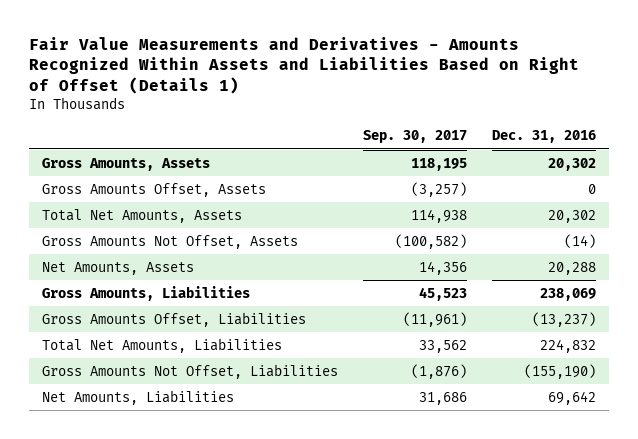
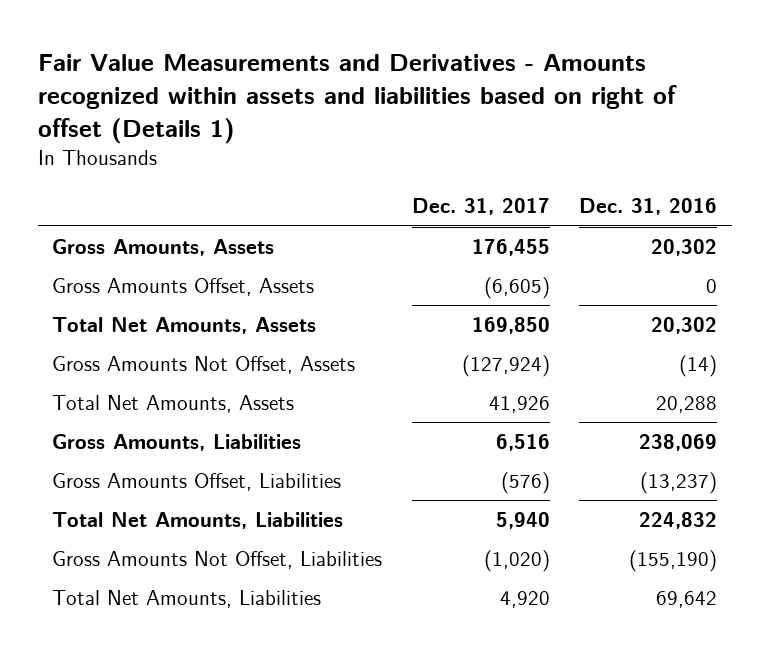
- Fair Value Measurements and Derivatives - Amounts Recognized Within Assets and Liabilities Based on Right of Offset (Details 1)
+ Fair Value Measurements and Derivatives - Amounts recognized within assets and liabilities based on right of offset (Details 1)
- | Sep. 30, 2017 | Dec. 31, 2016
+ | Dec. 31, 2017 | Dec. 31, 2016
- Net Amounts, Assets | 14,356 | 20,288
+ Total Net Amounts, Assets | 41,926 | 20,288
- Net Amounts, Liabilities | 31,686 | 69,642
+ Total Net Amounts, Liabilities | 4,920 | 69,642

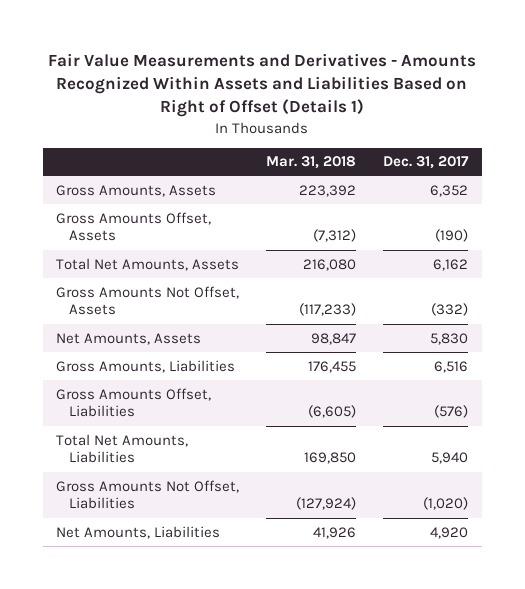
- Fair Value Measurements and Derivatives - Amounts recognized within assets and liabilities based on right of offset (Details 1)
+ Fair Value Measurements and Derivatives - Amounts Recognized Within Assets and Liabilities Based on Right of Offset (Details 1)
- | Dec. 31, 2017 | Dec. 31, 2016
+ | Mar. 31, 2018 | Dec. 31, 2017
- Gross Amounts, Assets | 176,455 | 20,302
- Gross Amounts Offset, Assets | (6,605) | 0
- Total Net Amounts, Assets | 169,850 | 20,302
- Gross Amounts Not Offset, Assets | (127,924) | (14)
- Total Net Amounts, Assets | 41,926 | 20,288
+ Gross Amounts, Assets | 223,392 | 6,352
+ Gross Amounts Offset, Assets | (7,312) | (190)
+ Total Net Amounts, Assets | 216,080 | 6,162
+ Gross Amounts Not Offset, Assets | (117,233) | (332)
+ Net Amounts, Assets | 98,847 | 5,830
- Total Net Amounts, Liabilities | 4,920 | 69,642
+ Net Amounts, Liabilities | 41,926 | 4,920

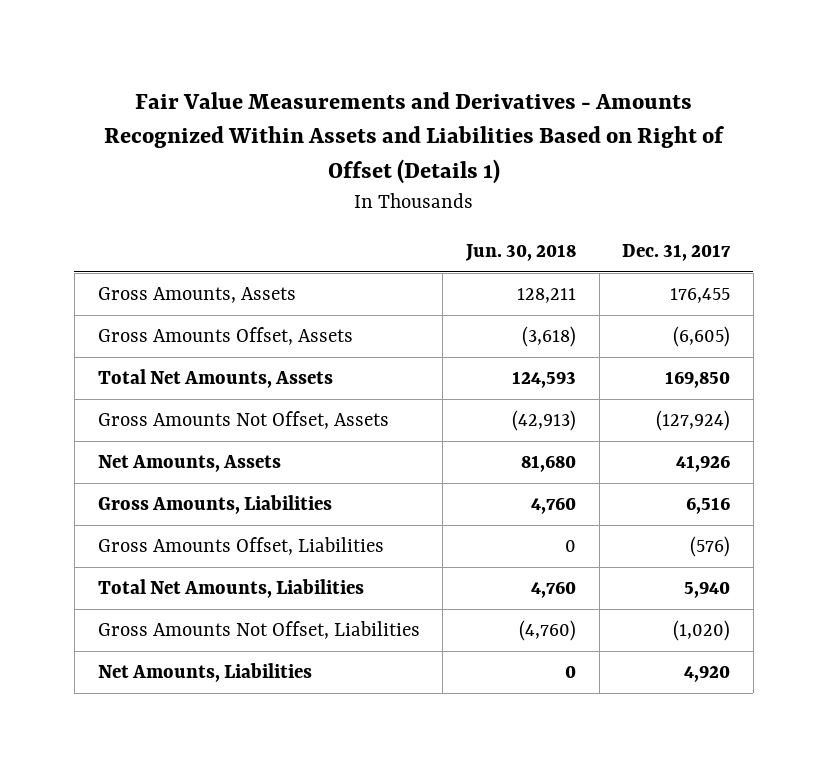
- | Mar. 31, 2018 | Dec. 31, 2017
+ | Jun. 30, 2018 | Dec. 31, 2017
- Gross Amounts, Assets | 223,392 | 6,352
- Gross Amounts Offset, Assets | (7,312) | (190)
- Total Net Amounts, Assets | 216,080 | 6,162
- Gross Amounts Not Offset, Assets | (117,233) | (332)
- Net Amounts, Assets | 98,847 | 5,830
+ Gross Amounts, Assets | 128,211 | 176,455
+ Gross Amounts Offset, Assets | (3,618) | (6,605)
+ Total Net Amounts, Assets | 124,593 | 169,850
+ Gross Amounts Not Offset, Assets | (42,913) | (127,924)
+ Net Amounts, Assets | 81,680 | 41,926

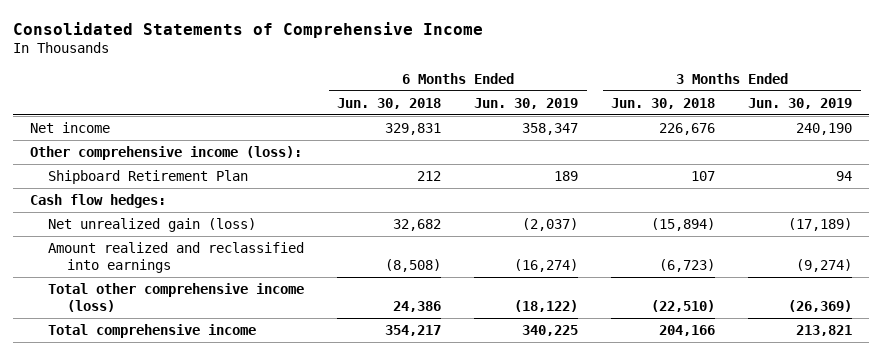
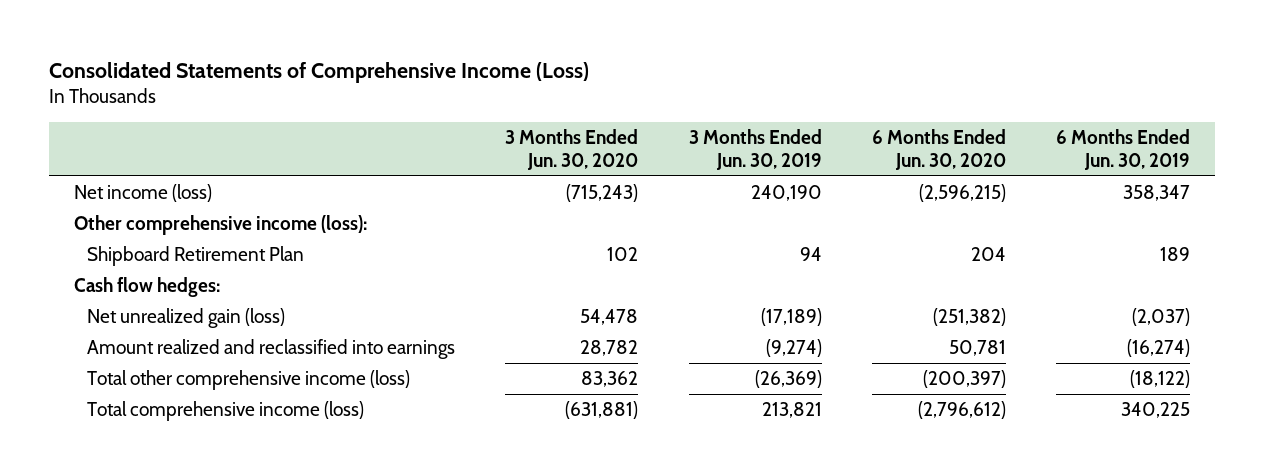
- Consolidated Statements of Comprehensive Income
+ Consolidated Statements of Comprehensive Income (Loss)
- | 6 Months Ended Jun. 30, 2018 | 6 Months Ended Jun. 30, 2019 | 3 Months Ended Jun. 30, 2018 | 3 Months Ended Jun. 30, 2019
+ | 3 Months Ended Jun. 30, 2020 | 3 Months Ended Jun. 30, 2019 | 6 Months Ended Jun. 30, 2020 | 6 Months Ended Jun. 30, 2019
- Net income | 329,831 | 358,347 | 226,676 | 240,190
+ Net income (loss) | (715,243) | 240,190 | (2,596,215) | 358,347
- Total comprehensive income | 354,217 | 340,225 | 204,166 | 213,821
+ Total comprehensive income (loss) | (631,881) | 213,821 | (2,796,612) | 340,225

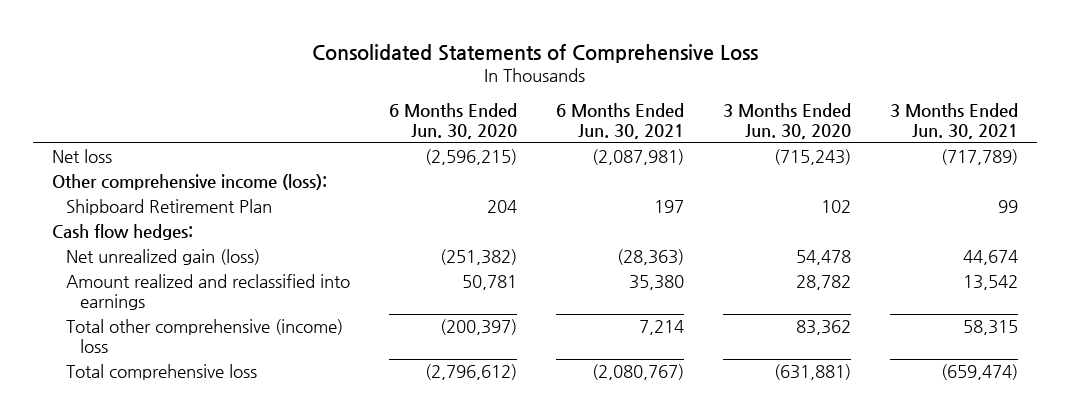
- Consolidated Statements of Comprehensive Income (Loss)
+ Consolidated Statements of Comprehensive Loss
- | 3 Months Ended Jun. 30, 2020 | 3 Months Ended Jun. 30, 2019 | 6 Months Ended Jun. 30, 2020 | 6 Months Ended Jun. 30, 2019
+ | 6 Months Ended Jun. 30, 2020 | 6 Months Ended Jun. 30, 2021 | 3 Months Ended Jun. 30, 2020 | 3 Months Ended Jun. 30, 2021
- Net income (loss) | (715,243) | 240,190 | (2,596,215) | 358,347
+ Net loss | (2,596,215) | (2,087,981) | (715,243) | (717,789)
- Total other comprehensive income (loss) | 83,362 | (26,369) | (200,397) | (18,122)
- Total comprehensive income (loss) | (631,881) | 213,821 | (2,796,612) | 340,225
+ Total other comprehensive (income) loss | (200,397) | 7,214 | 83,362 | 58,315
+ Total comprehensive loss | (2,796,612) | (2,080,767) | (631,881) | (659,474)

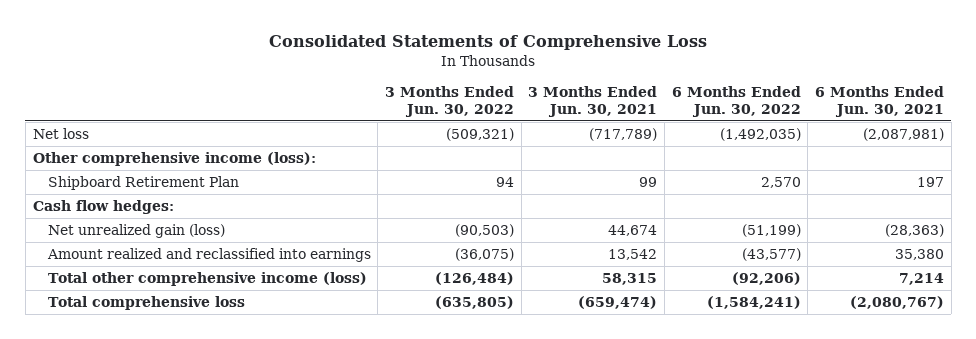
- | 6 Months Ended Jun. 30, 2020 | 6 Months Ended Jun. 30, 2021 | 3 Months Ended Jun. 30, 2020 | 3 Months Ended Jun. 30, 2021
+ | 3 Months Ended Jun. 30, 2022 | 3 Months Ended Jun. 30, 2021 | 6 Months Ended Jun. 30, 2022 | 6 Months Ended Jun. 30, 2021
- Total other comprehensive (income) loss | (200,397) | 7,214 | 83,362 | 58,315
+ Total other comprehensive income (loss) | (126,484) | 58,315 | (92,206) | 7,214

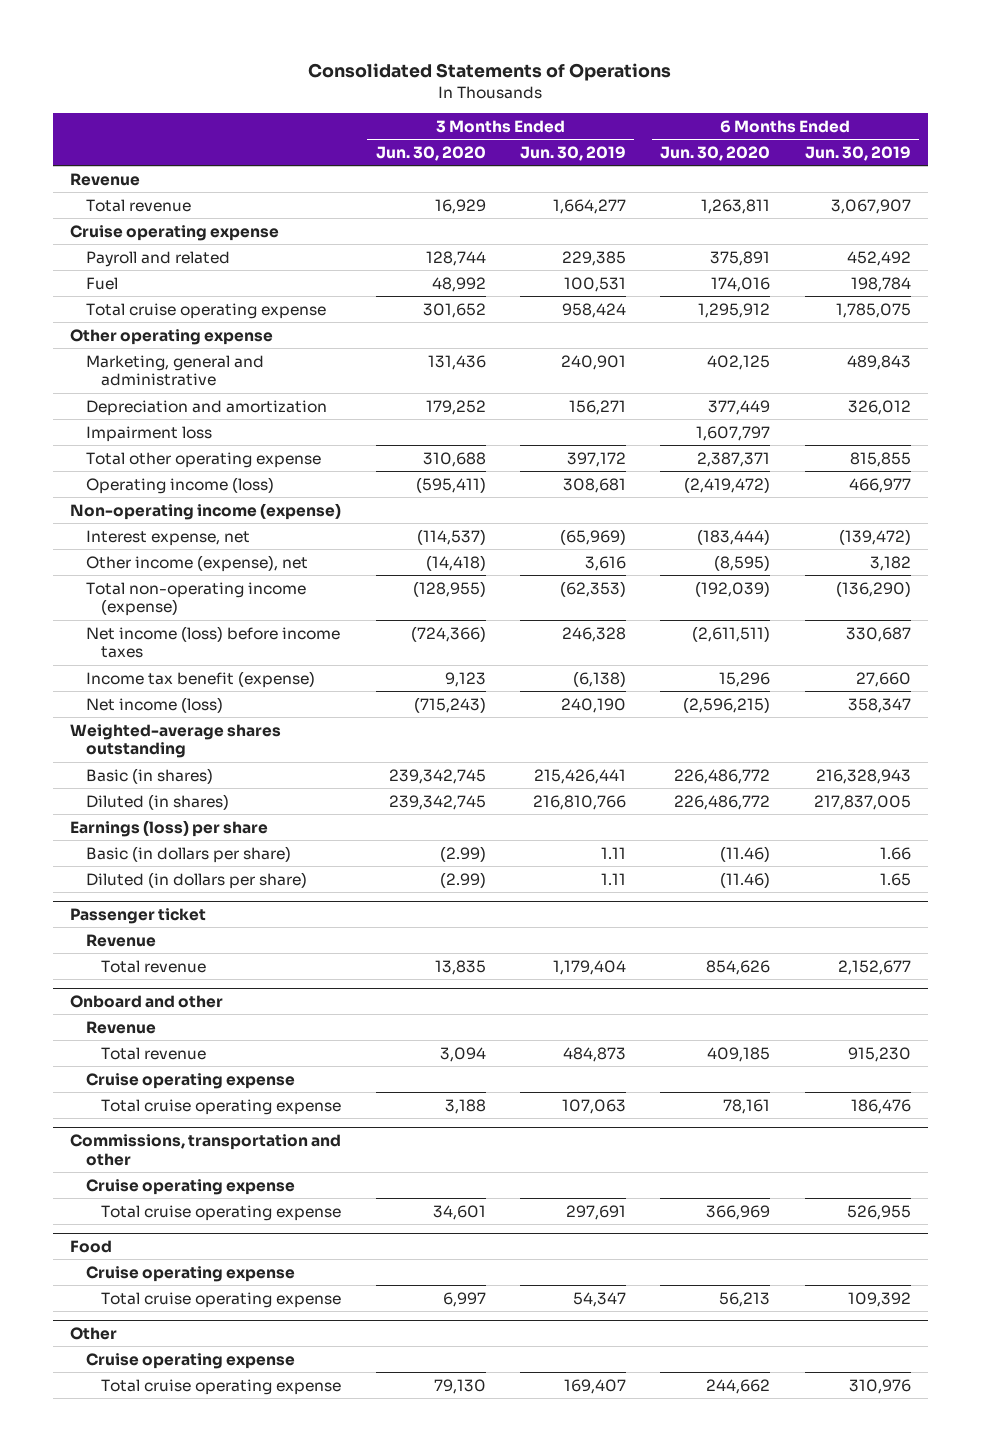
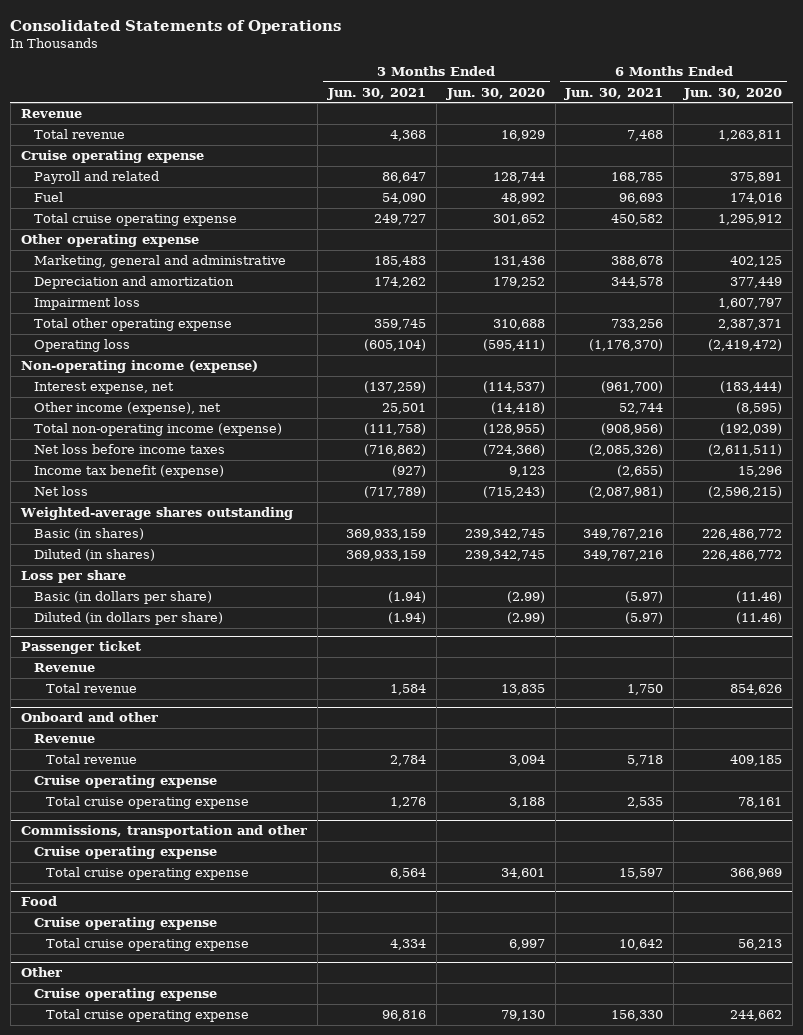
- | 3 Months Ended Jun. 30, 2020 | 3 Months Ended Jun. 30, 2019 | 6 Months Ended Jun. 30, 2020 | 6 Months Ended Jun. 30, 2019
+ | 3 Months Ended Jun. 30, 2021 | 3 Months Ended Jun. 30, 2020 | 6 Months Ended Jun. 30, 2021 | 6 Months Ended Jun. 30, 2020
- Operating income (loss) | (595,411) | 308,681 | (2,419,472) | 466,977
+ Operating loss | (605,104) | (595,411) | (1,176,370) | (2,419,472)
- Net income (loss) before income taxes | (724,366) | 246,328 | (2,611,511) | 330,687
+ Net loss before income taxes | (716,862) | (724,366) | (2,085,326) | (2,611,511)
- Net income (loss) | (715,243) | 240,190 | (2,596,215) | 358,347
+ Net loss | (717,789) | (715,243) | (2,087,981) | (2,596,215)
- Earnings (loss) per share
+ Loss per share

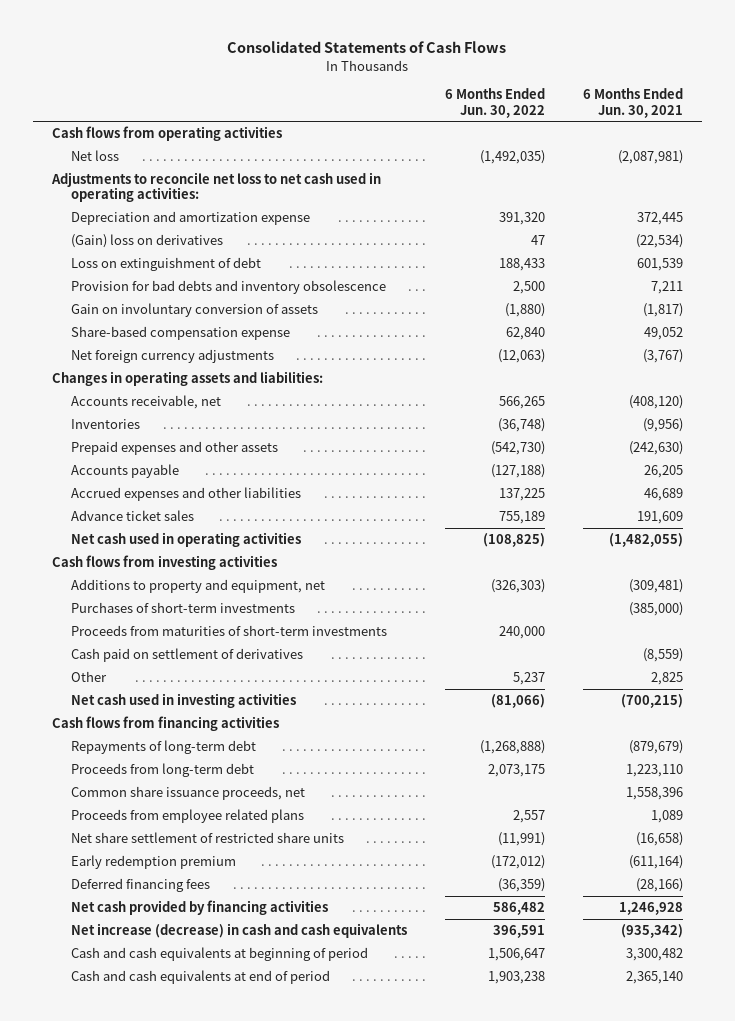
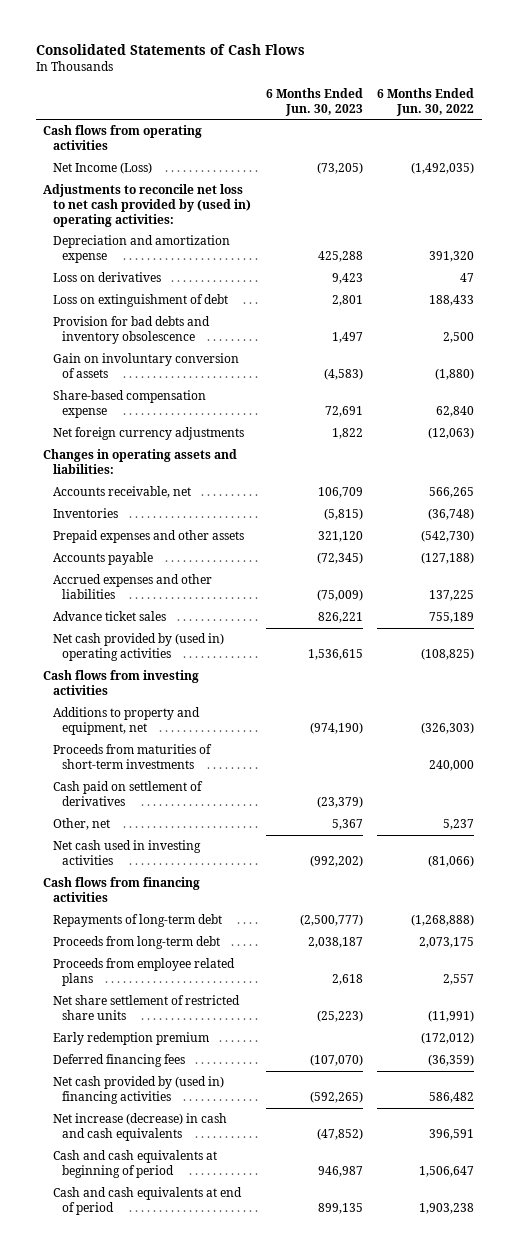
- | 6 Months Ended Jun. 30, 2022 | 6 Months Ended Jun. 30, 2021
+ | 6 Months Ended Jun. 30, 2023 | 6 Months Ended Jun. 30, 2022
- Net loss | (1,492,035) | (2,087,981)
- Adjustments to reconcile net loss to net cash used in operating activities:
+ Net Income (Loss) | (73,205) | (1,492,035)
+ Adjustments to reconcile net loss to net cash provided by (used in) operating activities:
- (Gain) loss on derivatives | 47 | (22,534)
+ Loss on derivatives | 9,423 | 47
- Net cash used in operating activities | (108,825) | (1,482,055)
+ Net cash provided by (used in) operating activities | 1,536,615 | (108,825)
- Purchases of short-term investments | | (385,000)
- Other | 5,237 | 2,825
+ Other, net | 5,367 | 5,237
- Common share issuance proceeds, net | | 1,558,396
- Net cash provided by financing activities | 586,482 | 1,246,928
+ Net cash provided by (used in) financing activities | (592,265) | 586,482

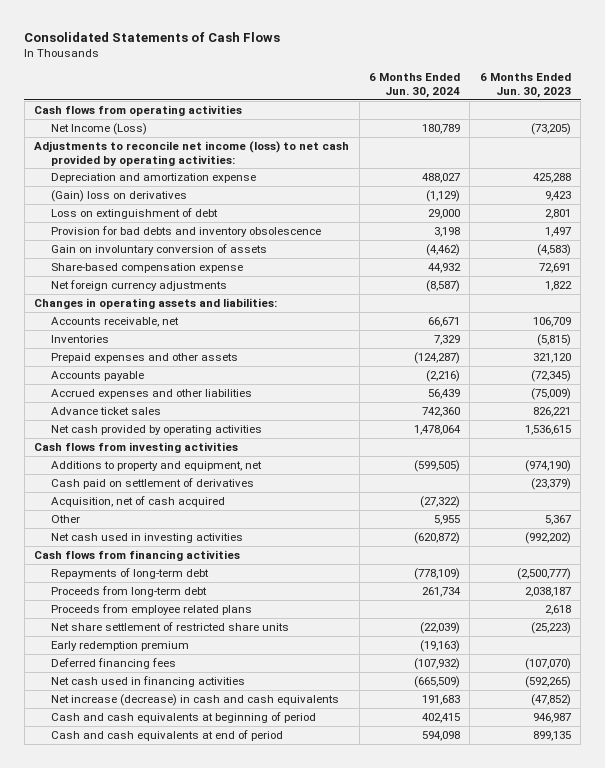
- | 6 Months Ended Jun. 30, 2023 | 6 Months Ended Jun. 30, 2022
+ | 6 Months Ended Jun. 30, 2024 | 6 Months Ended Jun. 30, 2023
- Adjustments to reconcile net loss to net cash provided by (used in) operating activities:
+ Adjustments to reconcile net income (loss) to net cash provided by operating activities:
- Loss on derivatives | 9,423 | 47
+ (Gain) loss on derivatives | (1,129) | 9,423
- Net cash provided by (used in) operating activities | 1,536,615 | (108,825)
+ Net cash provided by operating activities | 1,478,064 | 1,536,615
- Proceeds from maturities of short-term investments | | 240,000
- Other, net | 5,367 | 5,237
+ Acquisition, net of cash acquired | (27,322) |
+ Other | 5,955 | 5,367
- Net cash provided by (used in) financing activities | (592,265) | 586,482
+ Net cash used in financing activities | (665,509) | (592,265)

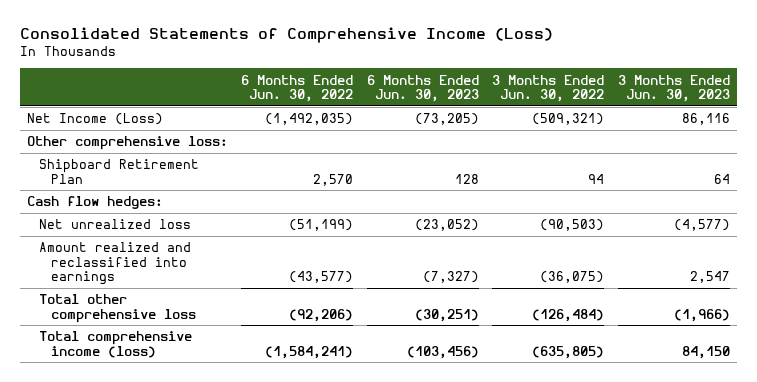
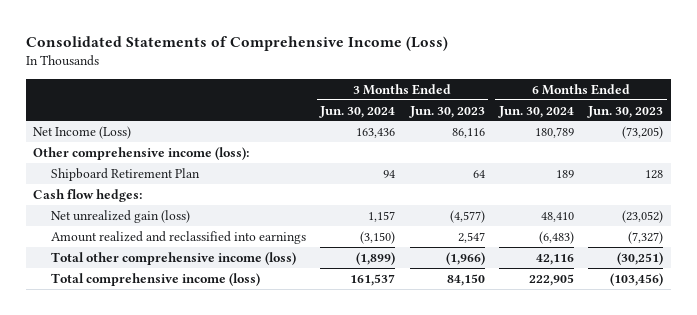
- | 6 Months Ended Jun. 30, 2022 | 6 Months Ended Jun. 30, 2023 | 3 Months Ended Jun. 30, 2022 | 3 Months Ended Jun. 30, 2023
+ | 3 Months Ended Jun. 30, 2024 | 3 Months Ended Jun. 30, 2023 | 6 Months Ended Jun. 30, 2024 | 6 Months Ended Jun. 30, 2023
- Other comprehensive loss:
+ Other comprehensive income (loss):
- Net unrealized loss | (51,199) | (23,052) | (90,503) | (4,577)
+ Net unrealized gain (loss) | 1,157 | (4,577) | 48,410 | (23,052)
- Total other comprehensive loss | (92,206) | (30,251) | (126,484) | (1,966)
+ Total other comprehensive income (loss) | (1,899) | (1,966) | 42,116 | (30,251)

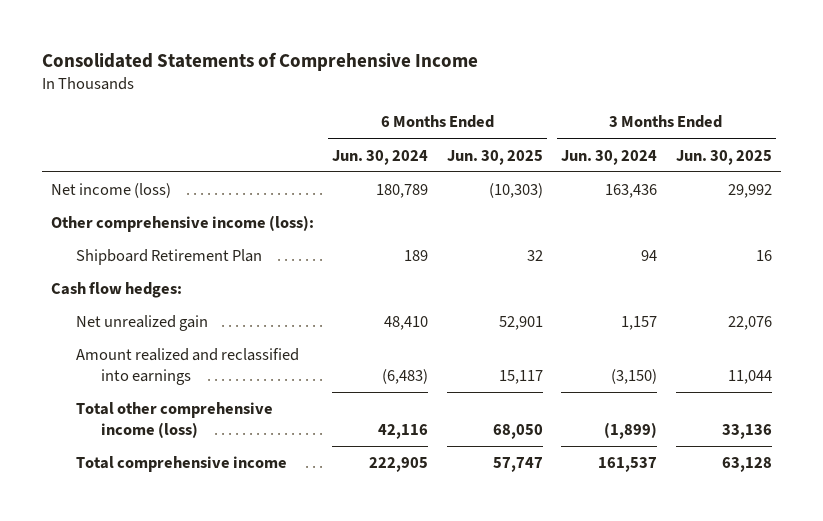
- Consolidated Statements of Comprehensive Income (Loss)
+ Consolidated Statements of Comprehensive Income
- | 3 Months Ended Jun. 30, 2024 | 3 Months Ended Jun. 30, 2023 | 6 Months Ended Jun. 30, 2024 | 6 Months Ended Jun. 30, 2023
+ | 6 Months Ended Jun. 30, 2024 | 6 Months Ended Jun. 30, 2025 | 3 Months Ended Jun. 30, 2024 | 3 Months Ended Jun. 30, 2025
- Net Income (Loss) | 163,436 | 86,116 | 180,789 | (73,205)
+ Net income (loss) | 180,789 | (10,303) | 163,436 | 29,992
- Net unrealized gain (loss) | 1,157 | (4,577) | 48,410 | (23,052)
+ Net unrealized gain | 48,410 | 52,901 | 1,157 | 22,076
- Total comprehensive income (loss) | 161,537 | 84,150 | 222,905 | (103,456)
+ Total comprehensive income | 222,905 | 57,747 | 161,537 | 63,128

